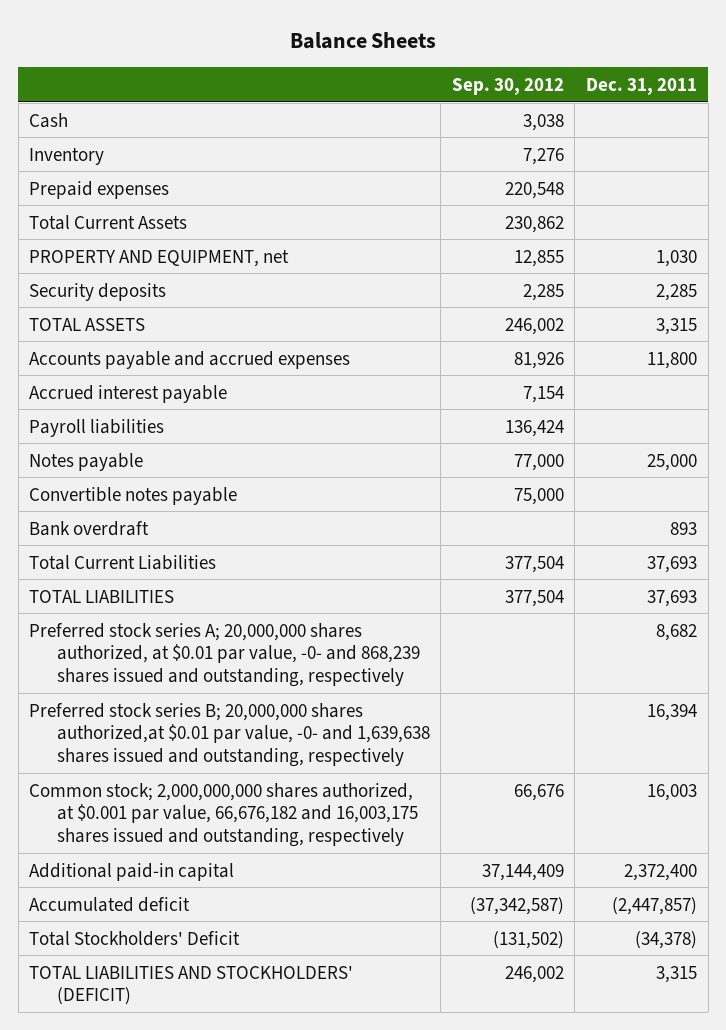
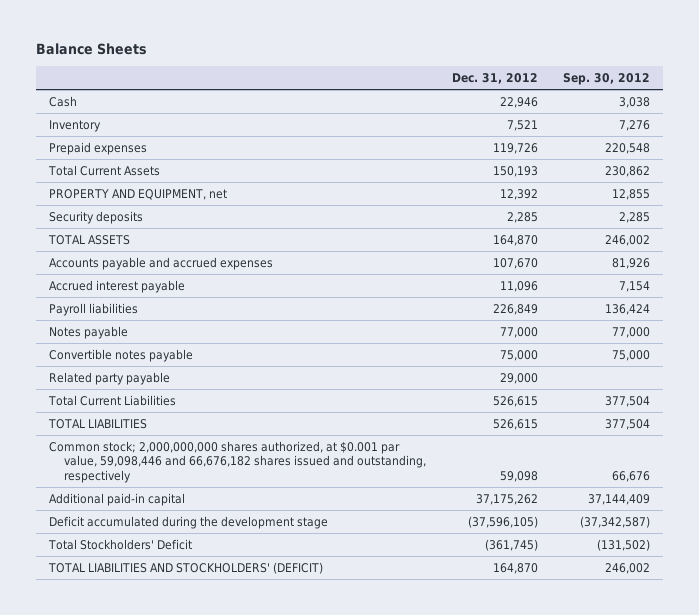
- | Sep. 30, 2012 | Dec. 31, 2011
+ | Dec. 31, 2012 | Sep. 30, 2012
- Bank overdraft | | 893
+ Related party payable | 29,000 |
- Preferred stock series A; 20,000,000 shares authorized, at $0.01 par value, -0- and 868,239 shares issued and outstanding, respectively | | 8,682
- Preferred stock series B; 20,000,000 shares authorized,at $0.01 par value, -0- and 1,639,638 shares issued and outstanding, respectively | | 16,394
- Common stock; 2,000,000,000 shares authorized, at $0.001 par value, 66,676,182 and 16,003,175 shares issued and outstanding, respectively | 66,676 | 16,003
+ Common stock; 2,000,000,000 shares authorized, at $0.001 par value, 59,098,446 and 66,676,182 shares issued and outstanding, respectively | 59,098 | 66,676
- Accumulated deficit | (37,342,587) | (2,447,857)
+ Deficit accumulated during the development stage | (37,596,105) | (37,342,587)

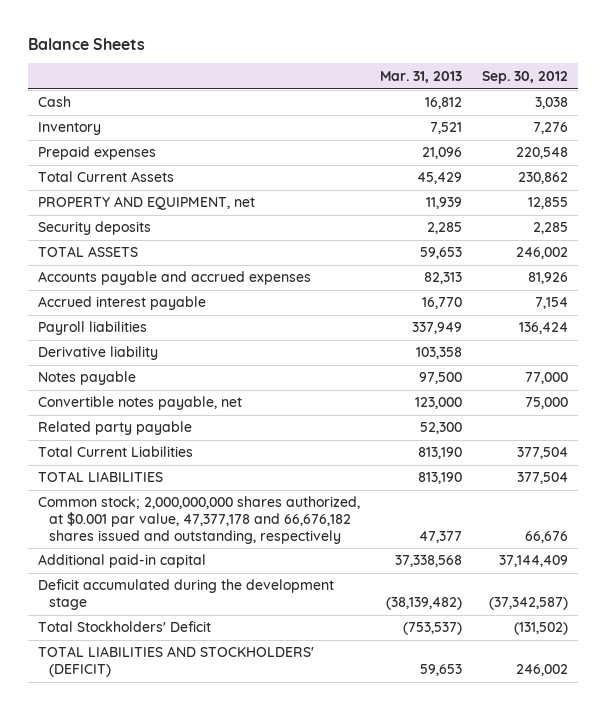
- | Dec. 31, 2012 | Sep. 30, 2012
+ | Mar. 31, 2013 | Sep. 30, 2012
+ Derivative liability | 103,358 |
- Convertible notes payable | 75,000 | 75,000
+ Convertible notes payable, net | 123,000 | 75,000
- Common stock; 2,000,000,000 shares authorized, at $0.001 par value, 59,098,446 and 66,676,182 shares issued and outstanding, respectively | 59,098 | 66,676
+ Common stock; 2,000,000,000 shares authorized, at $0.001 par value, 47,377,178 and 66,676,182 shares issued and outstanding, respectively | 47,377 | 66,676

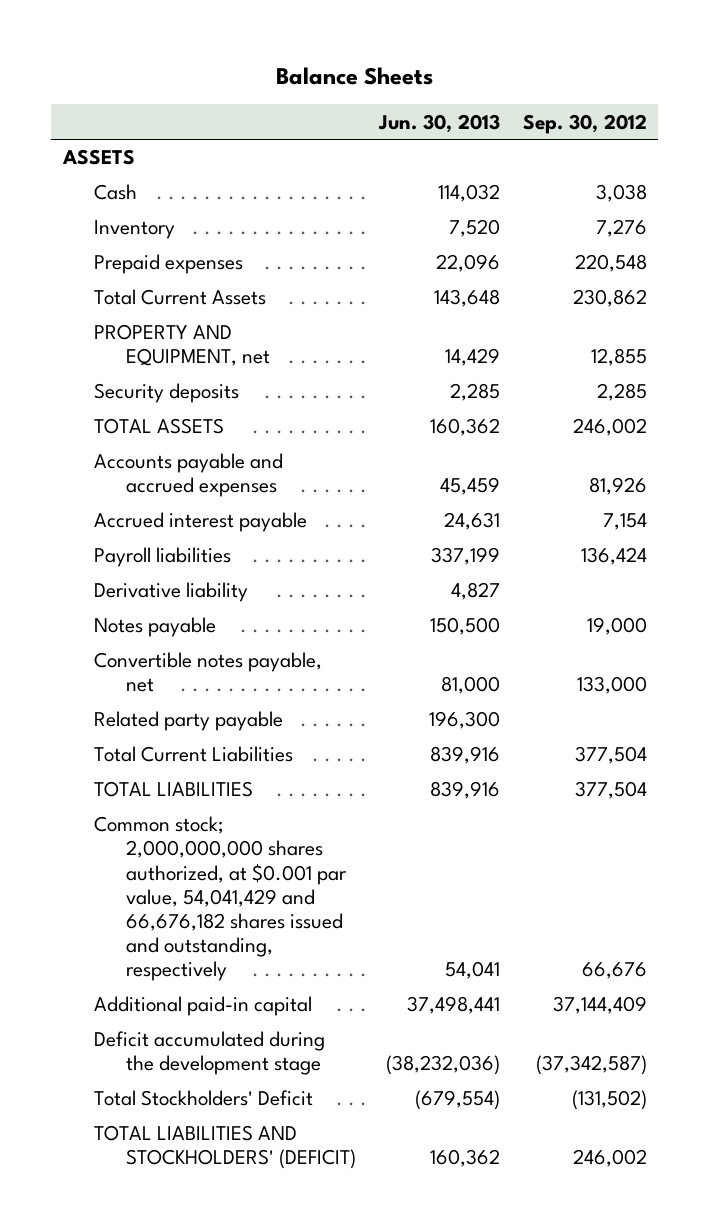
- | Mar. 31, 2013 | Sep. 30, 2012
+ | Jun. 30, 2013 | Sep. 30, 2012
+ ASSETS
- Notes payable | 97,500 | 77,000
- Convertible notes payable, net | 123,000 | 75,000
+ Notes payable | 150,500 | 19,000
+ Convertible notes payable, net | 81,000 | 133,000
- Common stock; 2,000,000,000 shares authorized, at $0.001 par value, 47,377,178 and 66,676,182 shares issued and outstanding, respectively | 47,377 | 66,676
+ Common stock; 2,000,000,000 shares authorized, at $0.001 par value, 54,041,429 and 66,676,182 shares issued and outstanding, respectively | 54,041 | 66,676

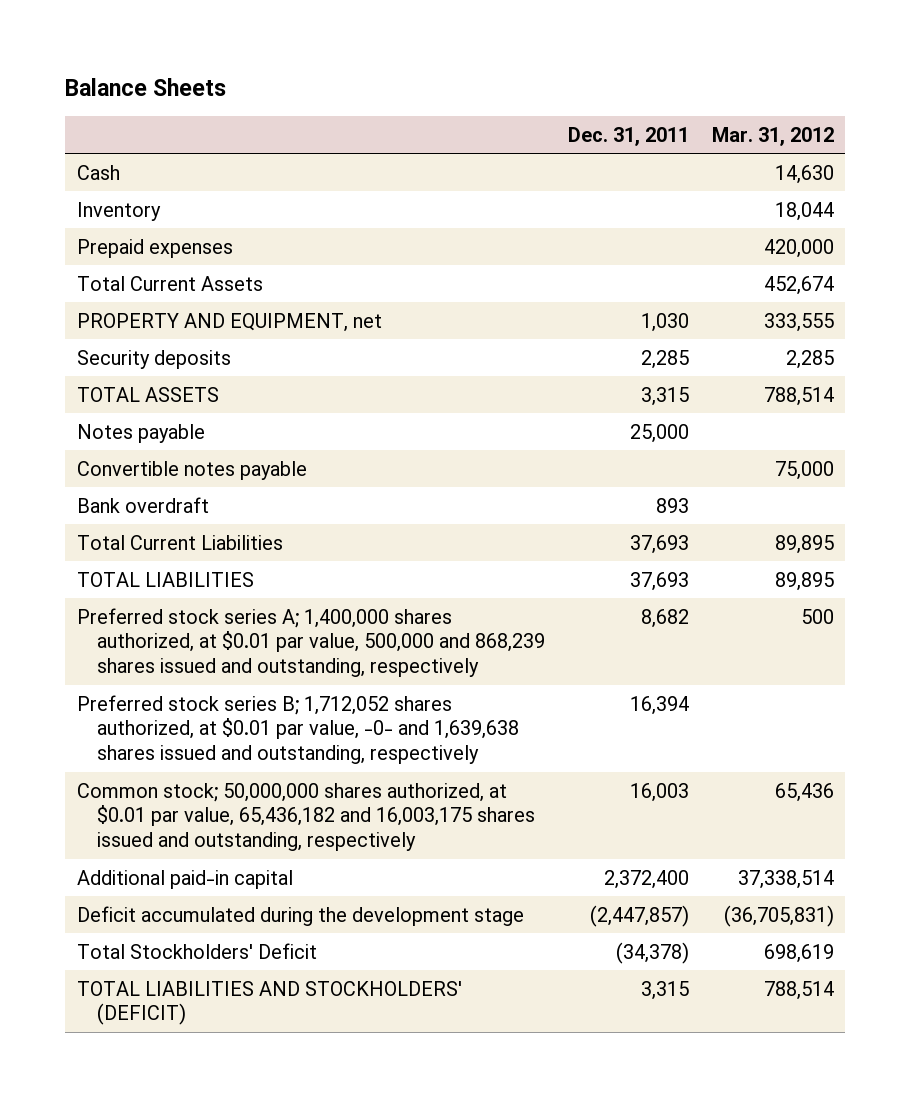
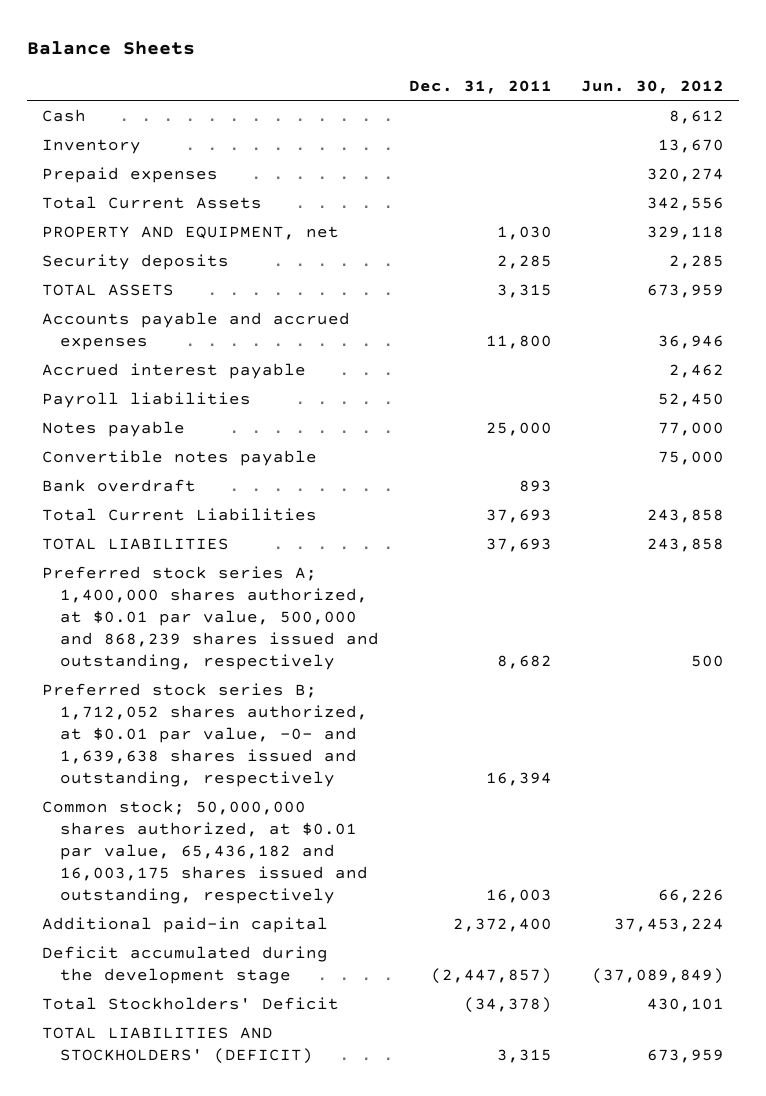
- | Dec. 31, 2011 | Mar. 31, 2012
+ | Dec. 31, 2011 | Jun. 30, 2012
+ Accounts payable and accrued expenses | 11,800 | 36,946
+ Accrued interest payable | | 2,462
+ Payroll liabilities | | 52,450

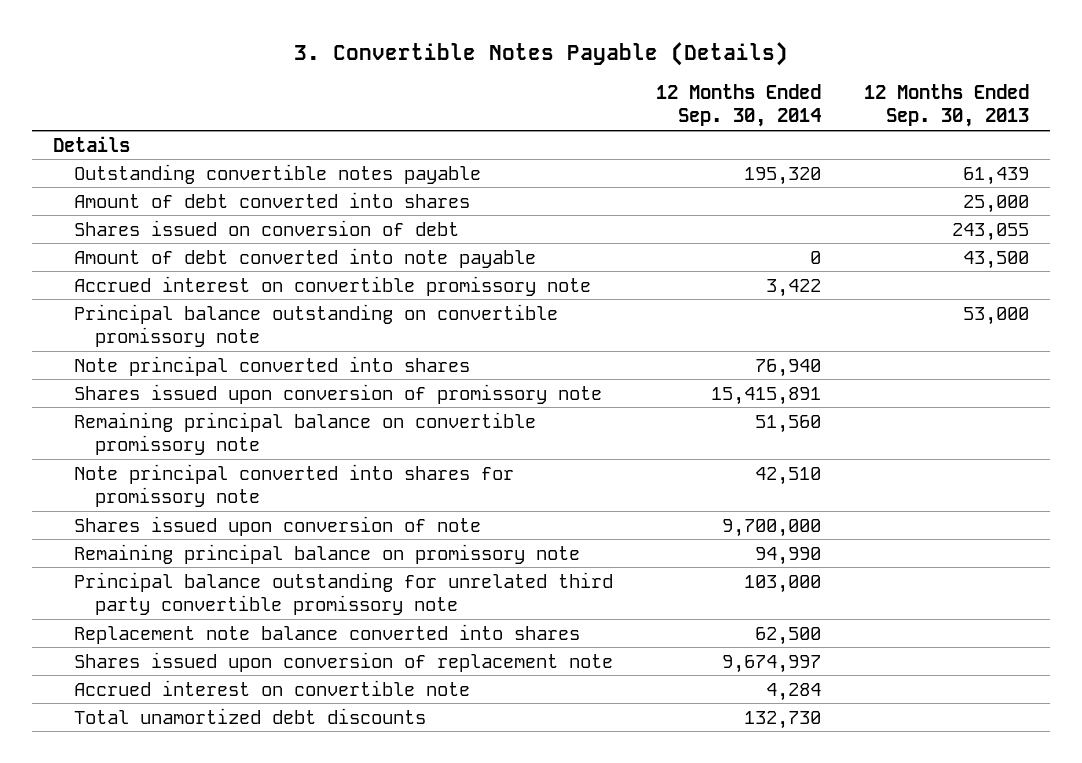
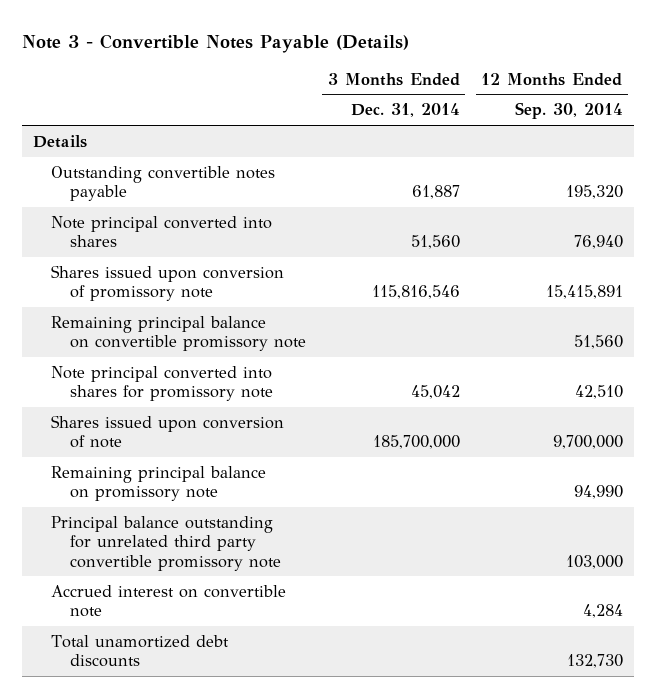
- 3. Convertible Notes Payable (Details)
+ Note 3 - Convertible Notes Payable (Details)
- | 12 Months Ended Sep. 30, 2014 | 12 Months Ended Sep. 30, 2013
+ | 3 Months Ended Dec. 31, 2014 | 12 Months Ended Sep. 30, 2014
- Amount of debt converted into shares | | 25,000
- Shares issued on conversion of debt | | 243,055
- Amount of debt converted into note payable | 0 | 43,500
- Accrued interest on convertible promissory note | 3,422 |
- Principal balance outstanding on convertible promissory note | | 53,000
- Replacement note balance converted into shares | 62,500 |
- Shares issued upon conversion of replacement note | 9,674,997 |

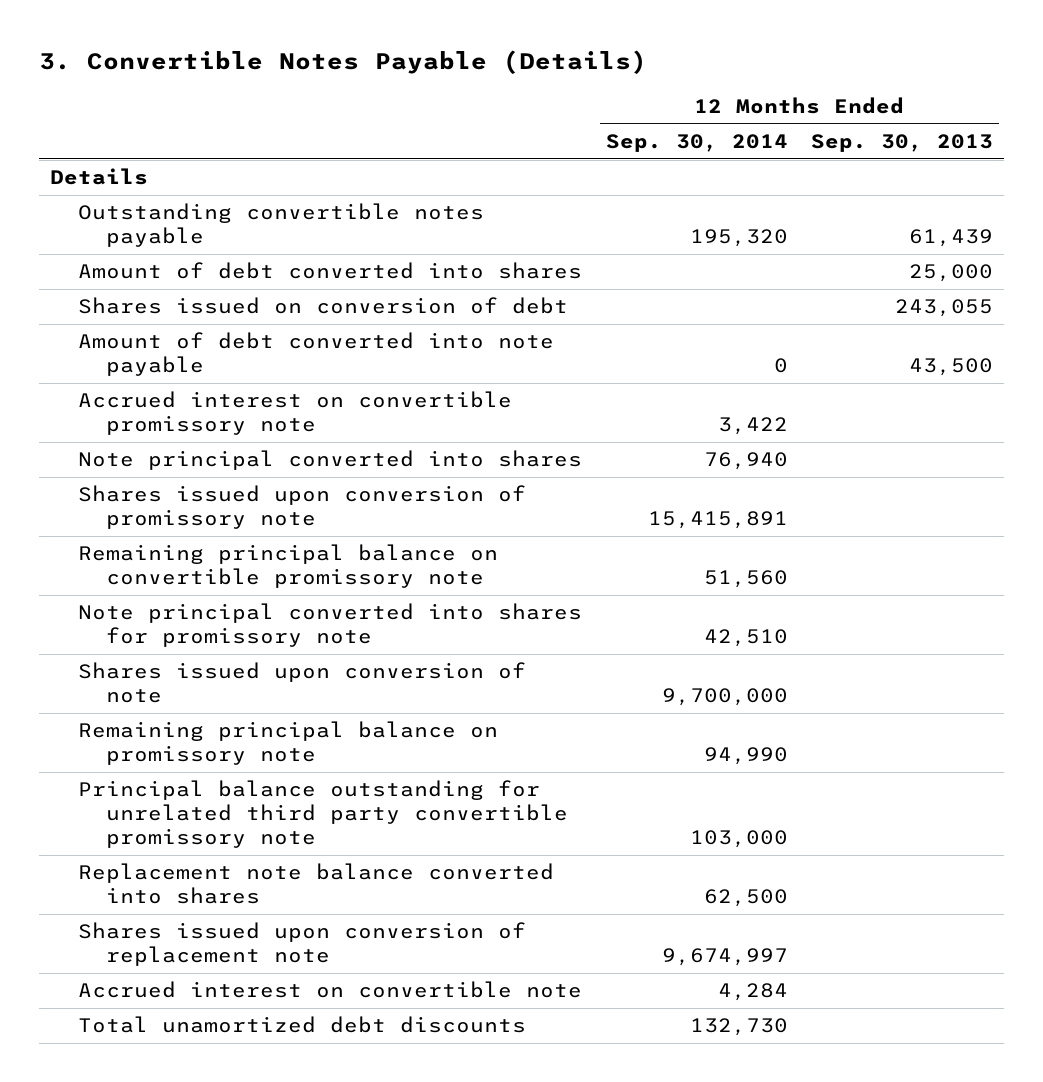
- Note 3 - Convertible Notes Payable (Details)
+ 3. Convertible Notes Payable (Details)
- | 3 Months Ended Dec. 31, 2014 | 12 Months Ended Sep. 30, 2014
+ | 12 Months Ended Sep. 30, 2014 | 12 Months Ended Sep. 30, 2013
+ Amount of debt converted into shares | | 25,000
+ Shares issued on conversion of debt | | 243,055
+ Amount of debt converted into note payable | 0 | 43,500
+ Accrued interest on convertible promissory note | 3,422 |
+ Replacement note balance converted into shares | 62,500 |
+ Shares issued upon conversion of replacement note | 9,674,997 |

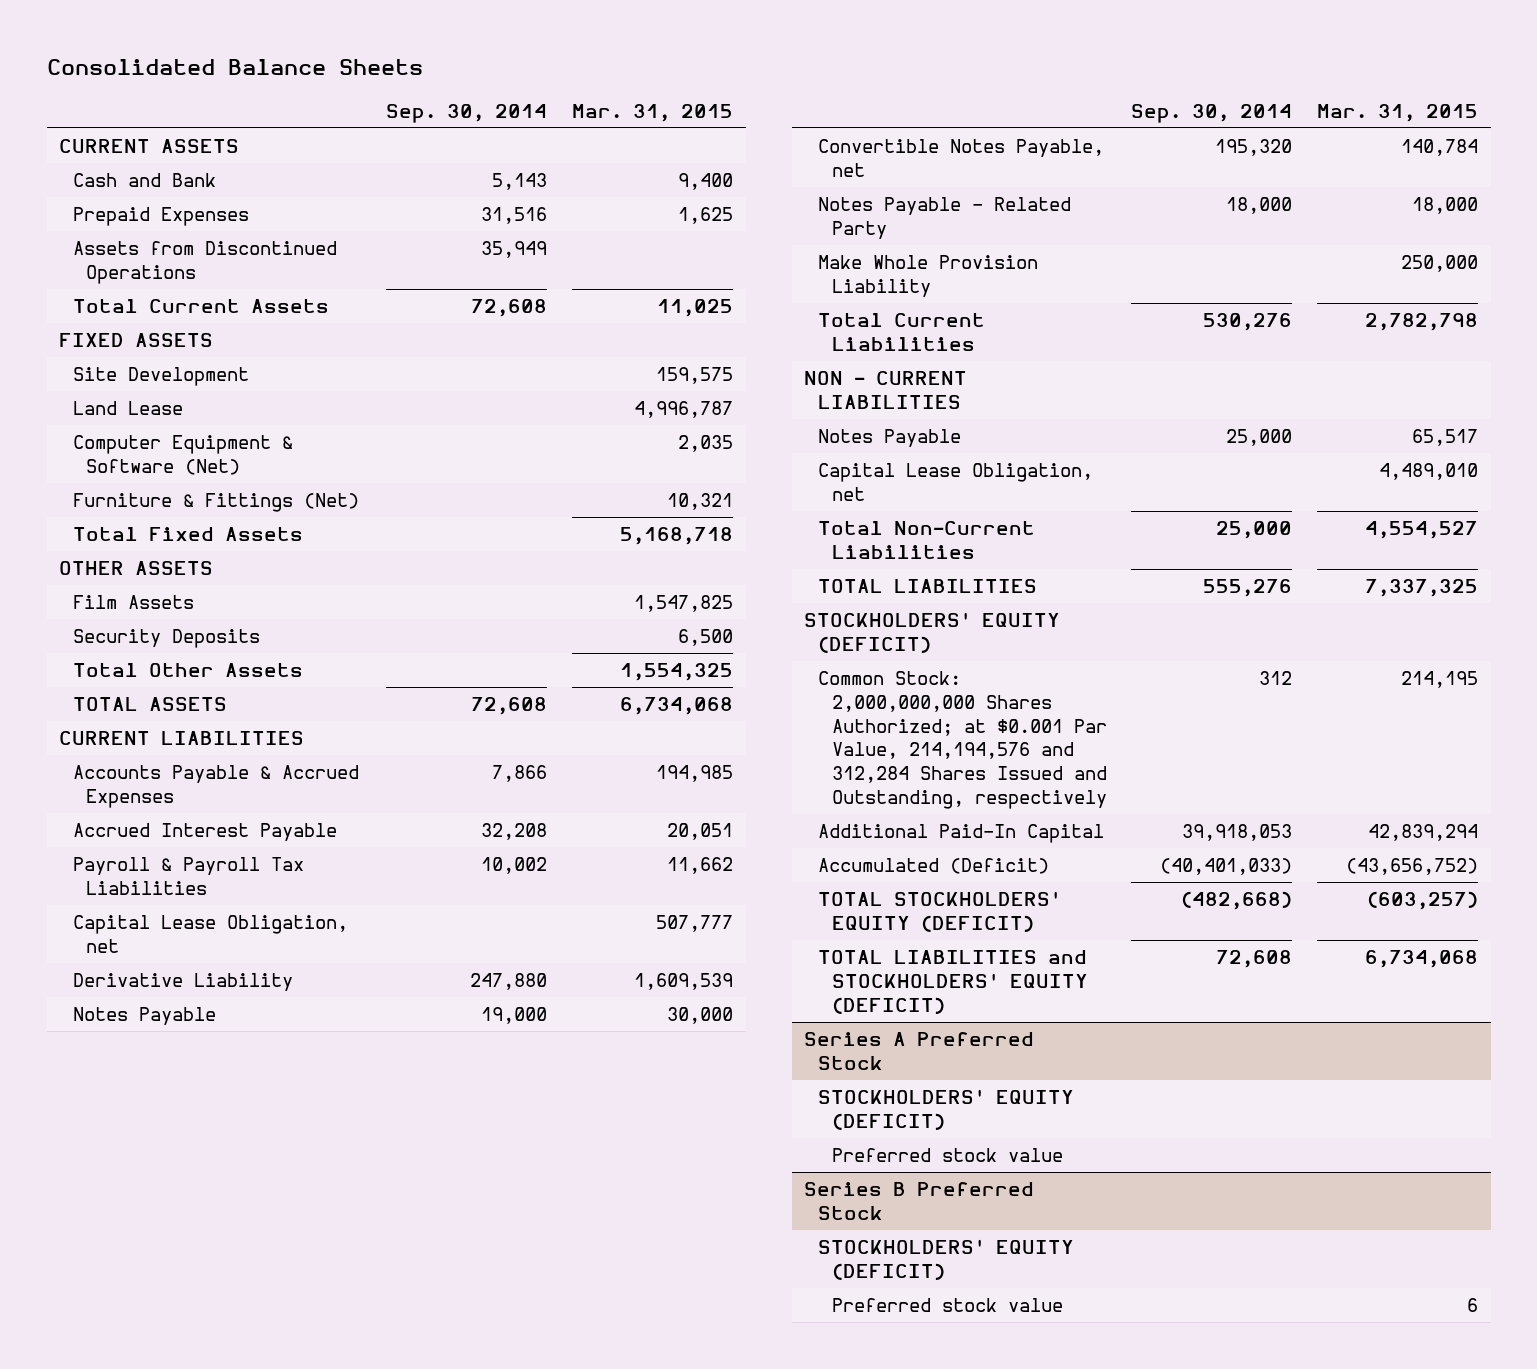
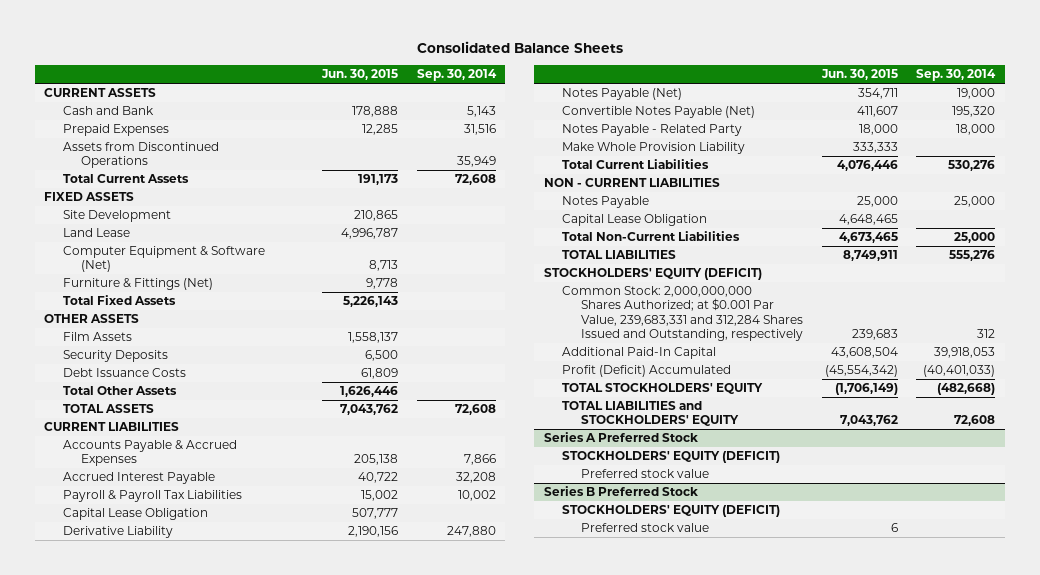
- | Sep. 30, 2014 | Mar. 31, 2015
+ | Jun. 30, 2015 | Sep. 30, 2014
+ Debt Issuance Costs | 61,809 |
- Capital Lease Obligation, net | | 507,777
+ Capital Lease Obligation | 507,777 |
- Notes Payable | 19,000 | 30,000
- Convertible Notes Payable, net | 195,320 | 140,784
+ Notes Payable (Net) | 354,711 | 19,000
+ Convertible Notes Payable (Net) | 411,607 | 195,320
- Capital Lease Obligation, net | | 4,489,010
+ Capital Lease Obligation | 4,648,465 |
- Common Stock: 2,000,000,000 Shares Authorized; at $0.001 Par Value, 214,194,576 and 312,284 Shares Issued and Outstanding, respectively | 312 | 214,195
+ Common Stock: 2,000,000,000 Shares Authorized; at $0.001 Par Value, 239,683,331 and 312,284 Shares Issued and Outstanding, respectively | 239,683 | 312
- Accumulated (Deficit) | (40,401,033) | (43,656,752)
- TOTAL STOCKHOLDERS' EQUITY (DEFICIT) | (482,668) | (603,257)
- TOTAL LIABILITIES and STOCKHOLDERS' EQUITY (DEFICIT) | 72,608 | 6,734,068
+ Profit (Deficit) Accumulated | (45,554,342) | (40,401,033)
+ TOTAL STOCKHOLDERS' EQUITY | (1,706,149) | (482,668)
+ TOTAL LIABILITIES and STOCKHOLDERS' EQUITY | 7,043,762 | 72,608

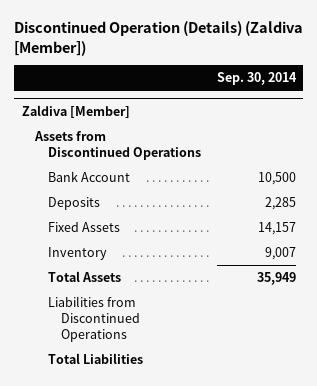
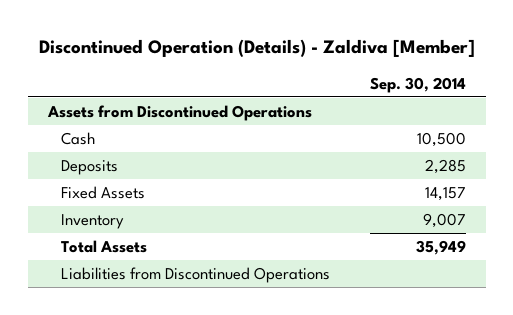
- Discontinued Operation (Details) (Zaldiva [Member])
+ Discontinued Operation (Details) - Zaldiva [Member]
- Zaldiva [Member]
- Bank Account | 10,500
+ Cash | 10,500
- Total Liabilities

